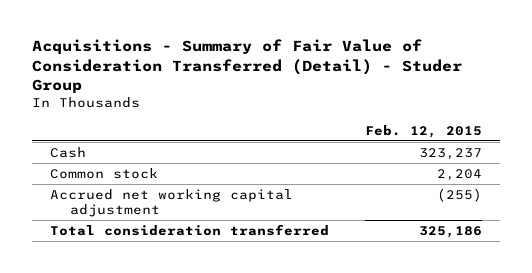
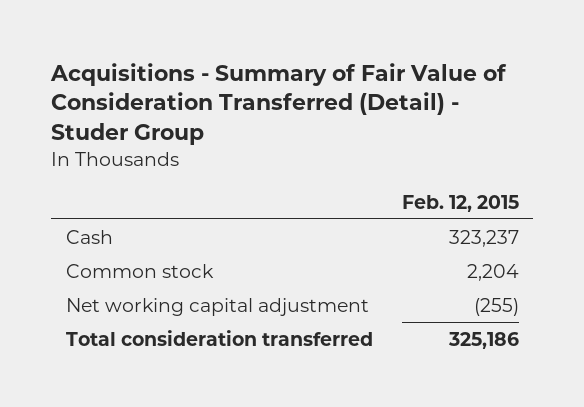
- Accrued net working capital adjustment | (255)
+ Net working capital adjustment | (255)

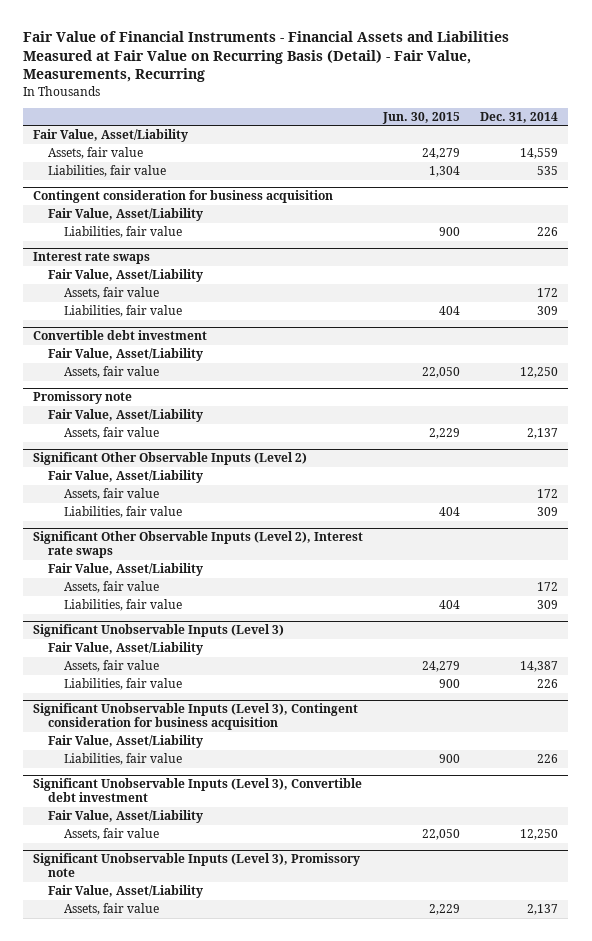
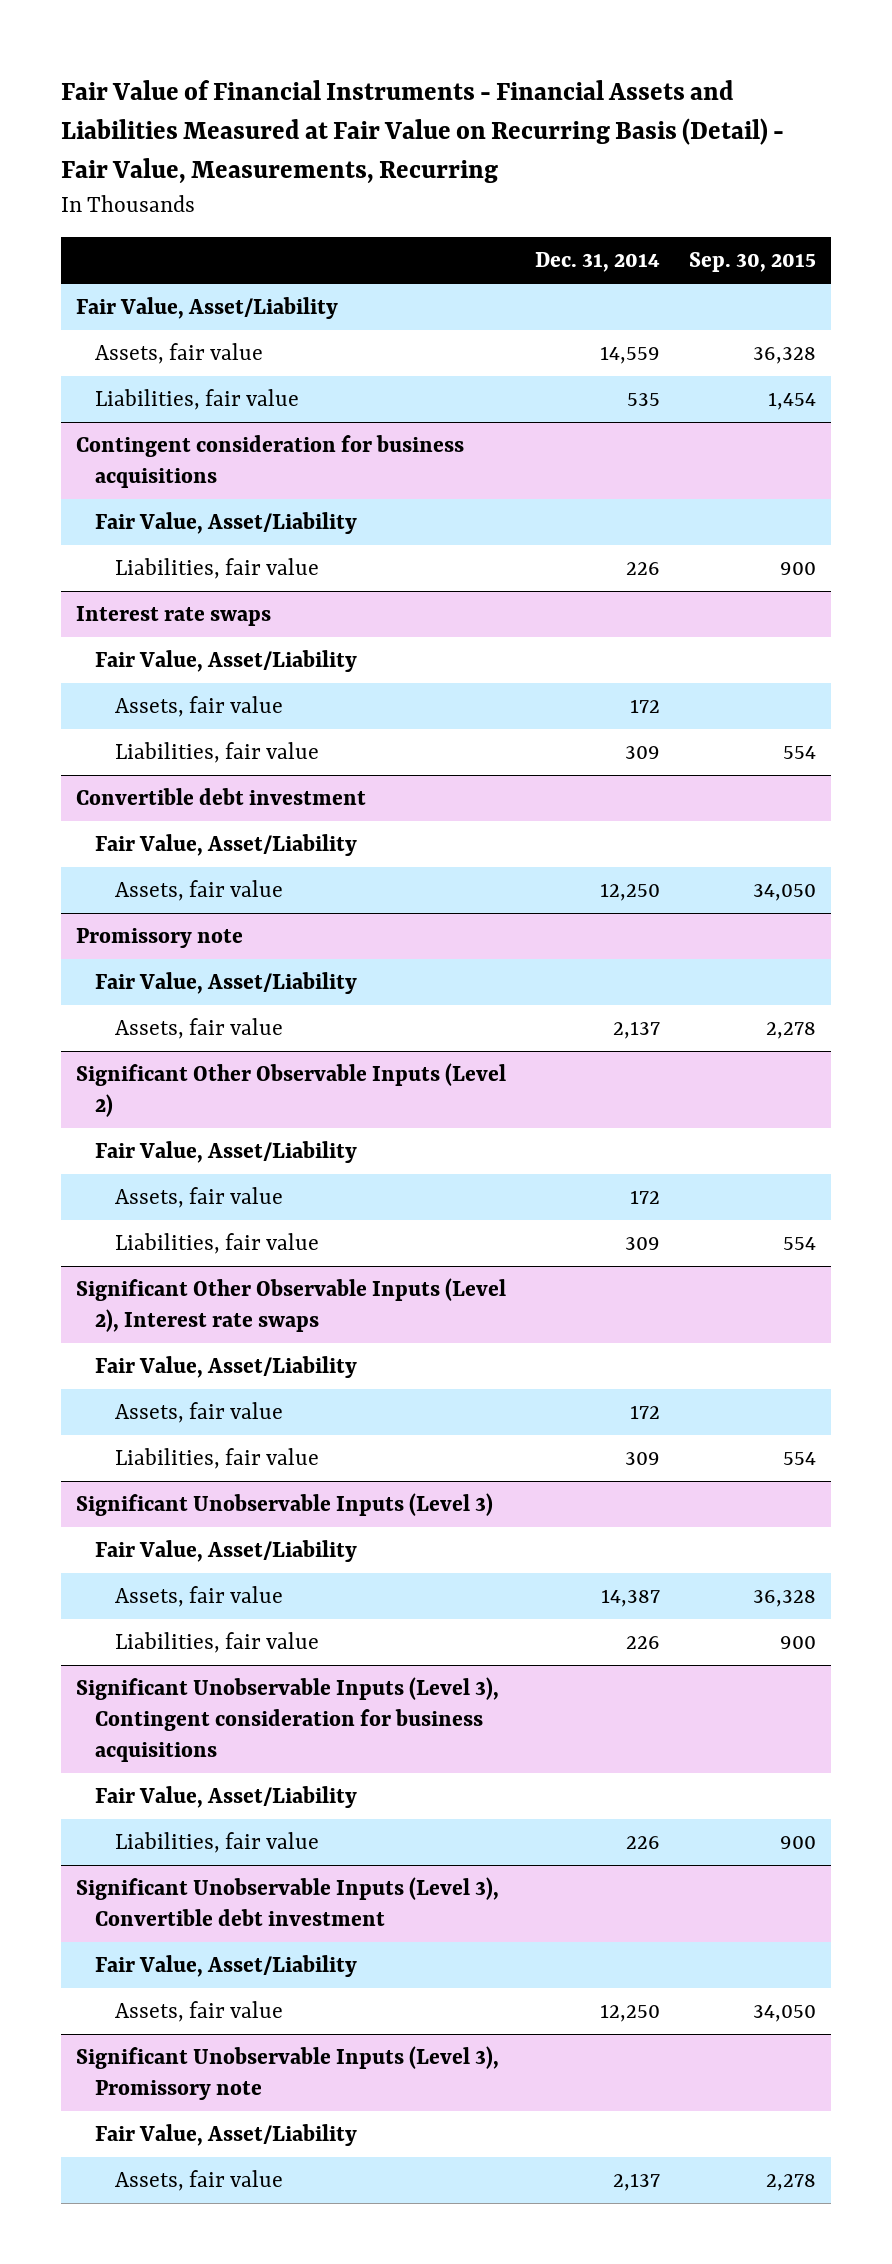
- | Jun. 30, 2015 | Dec. 31, 2014
+ | Dec. 31, 2014 | Sep. 30, 2015
- Contingent consideration for business acquisition
+ Contingent consideration for business acquisitions
- Significant Unobservable Inputs (Level 3), Contingent consideration for business acquisition
+ Significant Unobservable Inputs (Level 3), Contingent consideration for business acquisitions

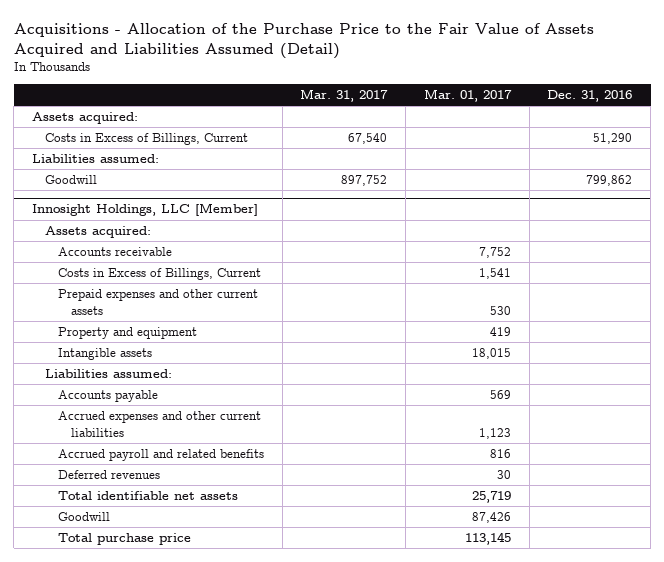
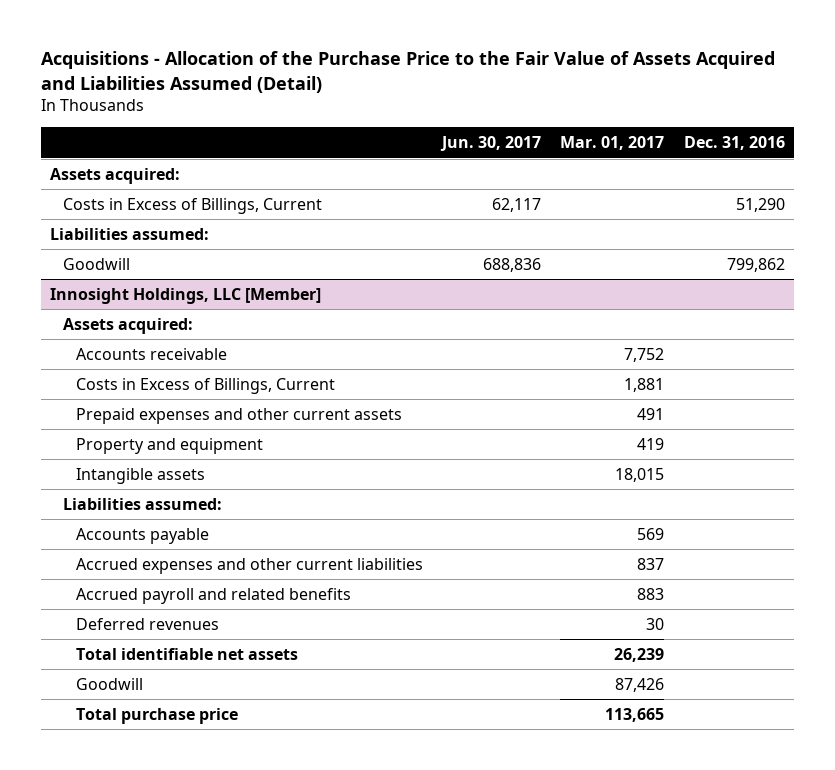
- | Mar. 31, 2017 | Mar. 01, 2017 | Dec. 31, 2016
+ | Jun. 30, 2017 | Mar. 01, 2017 | Dec. 31, 2016
@ Innosight Holdings, LLC [Member]
- Costs in Excess of Billings, Current | | 1,541 |
- Prepaid expenses and other current assets | | 530 |
+ Costs in Excess of Billings, Current | | 1,881 |
+ Prepaid expenses and other current assets | | 491 |
- Accrued expenses and other current liabilities | | 1,123 |
- Accrued payroll and related benefits | | 816 |
+ Accrued expenses and other current liabilities | | 837 |
+ Accrued payroll and related benefits | | 883 |
- Total identifiable net assets | | 25,719 |
+ Total identifiable net assets | | 26,239 |
- Total purchase price | | 113,145 |
+ Total purchase price | | 113,665 |

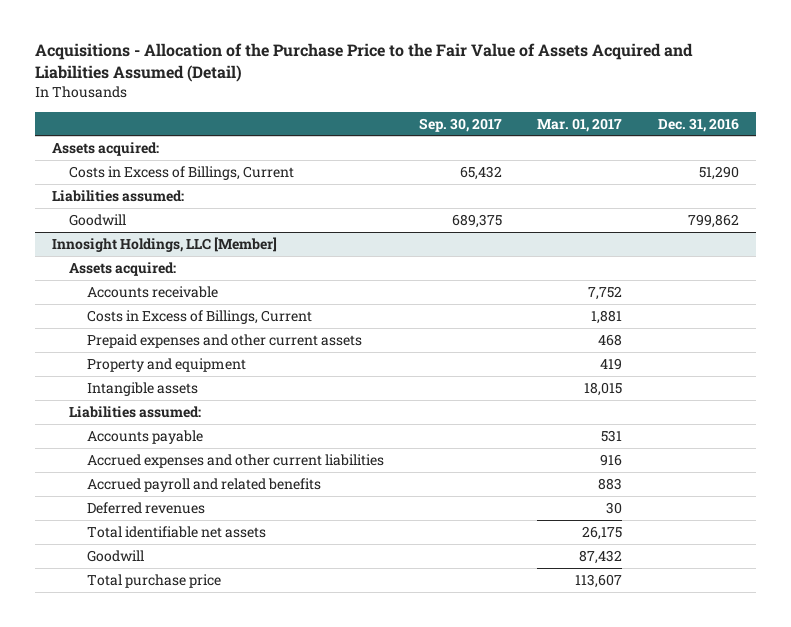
- | Jun. 30, 2017 | Mar. 01, 2017 | Dec. 31, 2016
+ | Sep. 30, 2017 | Mar. 01, 2017 | Dec. 31, 2016
@ Innosight Holdings, LLC [Member]
- Prepaid expenses and other current assets | | 491 |
+ Prepaid expenses and other current assets | | 468 |
- Accounts payable | | 569 |
- Accrued expenses and other current liabilities | | 837 |
+ Accounts payable | | 531 |
+ Accrued expenses and other current liabilities | | 916 |
- Total identifiable net assets | | 26,239 |
- Goodwill | | 87,426 |
- Total purchase price | | 113,665 |
+ Total identifiable net assets | | 26,175 |
+ Goodwill | | 87,432 |
+ Total purchase price | | 113,607 |

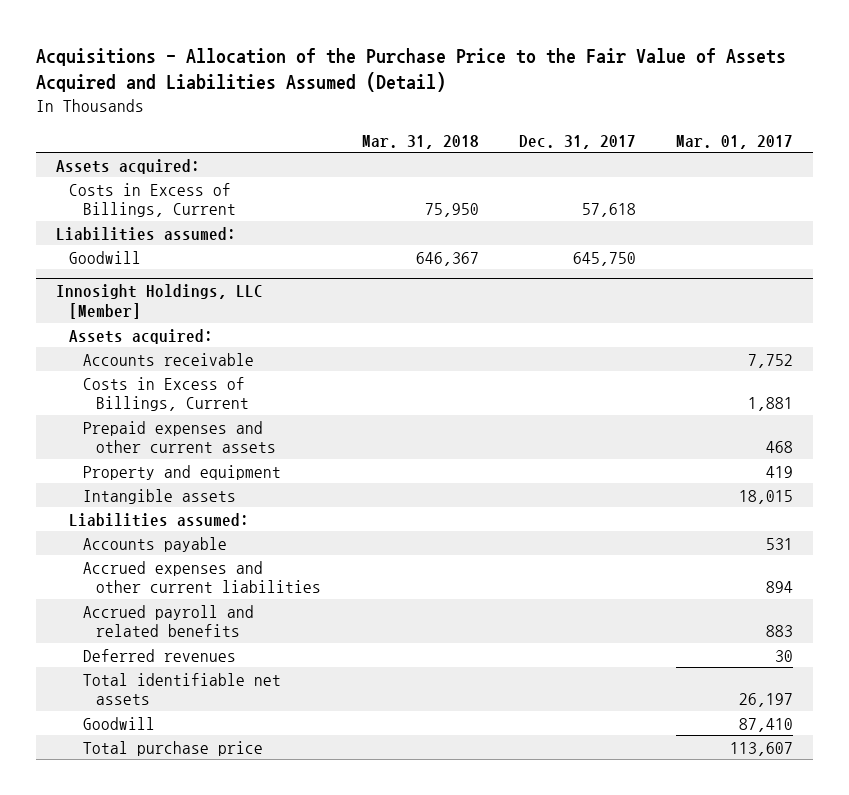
- | Sep. 30, 2017 | Mar. 01, 2017 | Dec. 31, 2016
+ | Mar. 31, 2018 | Dec. 31, 2017 | Mar. 01, 2017
@ Innosight Holdings, LLC [Member]
- Accrued expenses and other current liabilities | | 916 |
+ Accrued expenses and other current liabilities | | | 894
- Total identifiable net assets | | 26,175 |
- Goodwill | | 87,432 |
+ Total identifiable net assets | | | 26,197
+ Goodwill | | | 87,410

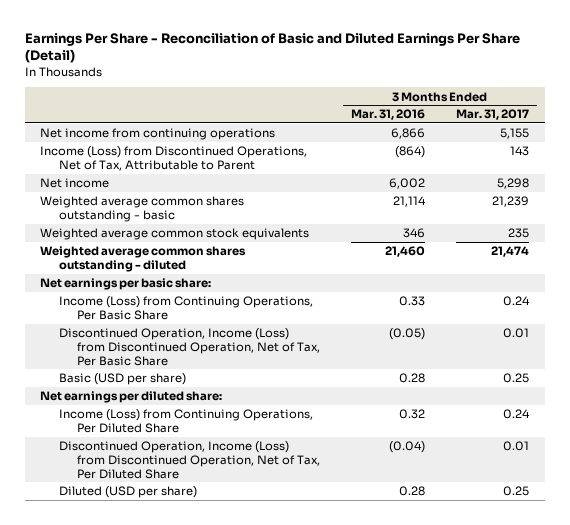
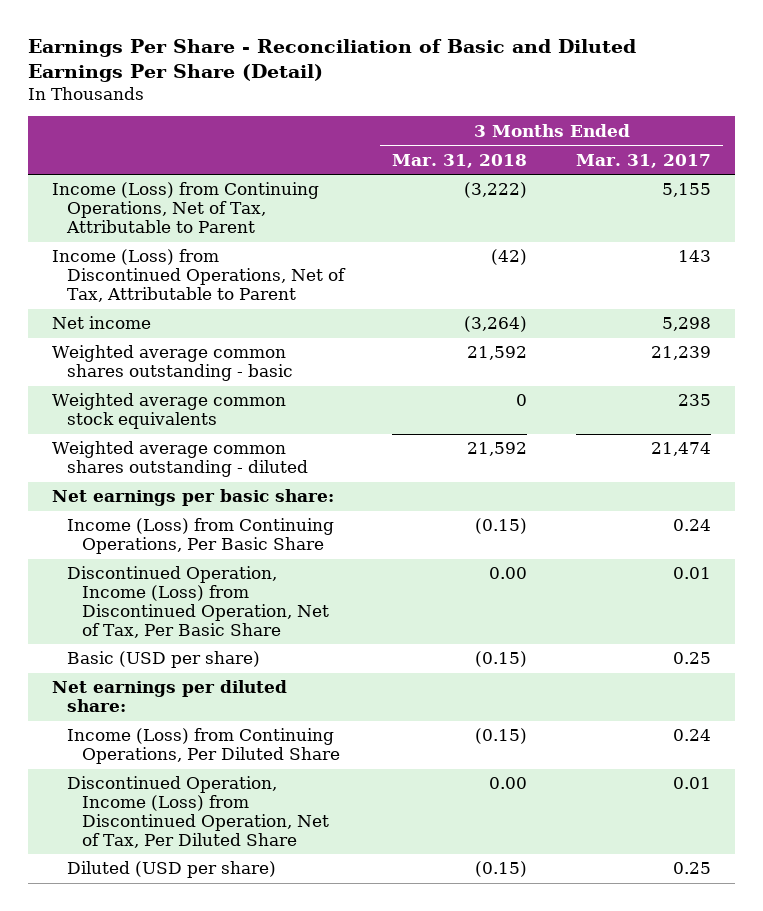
- | 3 Months Ended Mar. 31, 2016 | 3 Months Ended Mar. 31, 2017
+ | 3 Months Ended Mar. 31, 2018 | 3 Months Ended Mar. 31, 2017
- Net income from continuing operations | 6,866 | 5,155
+ Income (Loss) from Continuing Operations, Net of Tax, Attributable to Parent | (3,222) | 5,155

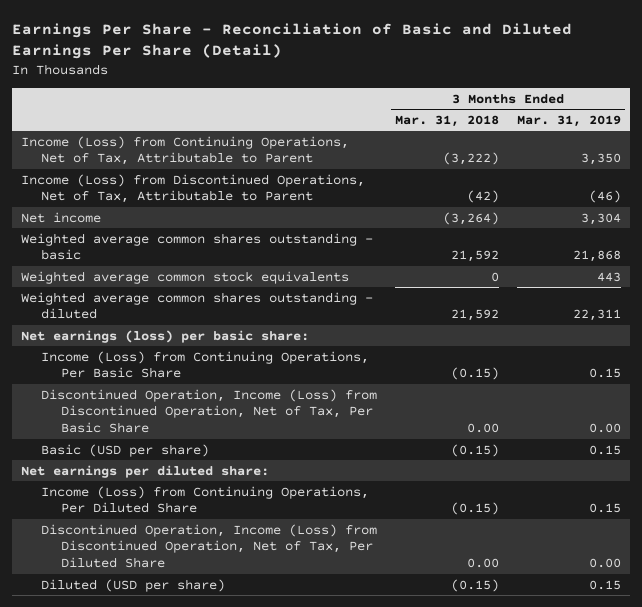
- | 3 Months Ended Mar. 31, 2018 | 3 Months Ended Mar. 31, 2017
+ | 3 Months Ended Mar. 31, 2018 | 3 Months Ended Mar. 31, 2019
- Net earnings per basic share:
+ Net earnings (loss) per basic share:

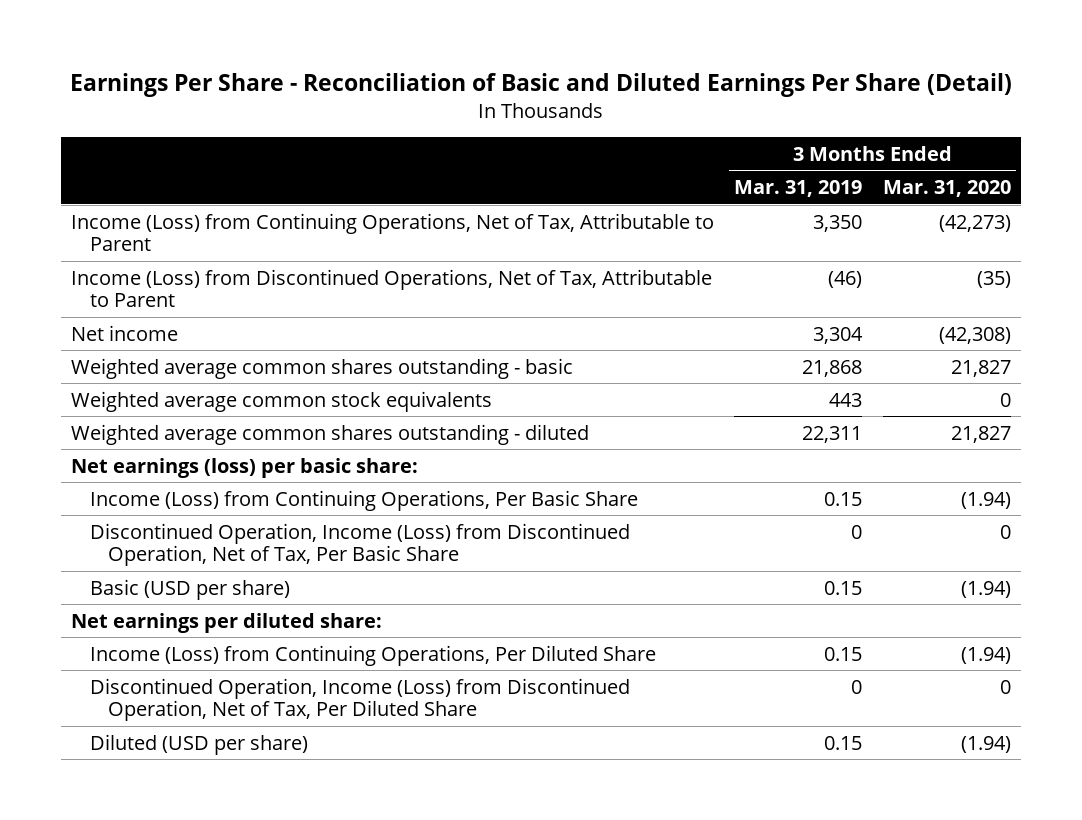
- | 3 Months Ended Mar. 31, 2018 | 3 Months Ended Mar. 31, 2019
+ | 3 Months Ended Mar. 31, 2019 | 3 Months Ended Mar. 31, 2020
- Discontinued Operation, Income (Loss) from Discontinued Operation, Net of Tax, Per Basic Share | 0.00 | 0.00
+ Discontinued Operation, Income (Loss) from Discontinued Operation, Net of Tax, Per Basic Share | 0 | 0
- Discontinued Operation, Income (Loss) from Discontinued Operation, Net of Tax, Per Diluted Share | 0.00 | 0.00
+ Discontinued Operation, Income (Loss) from Discontinued Operation, Net of Tax, Per Diluted Share | 0 | 0

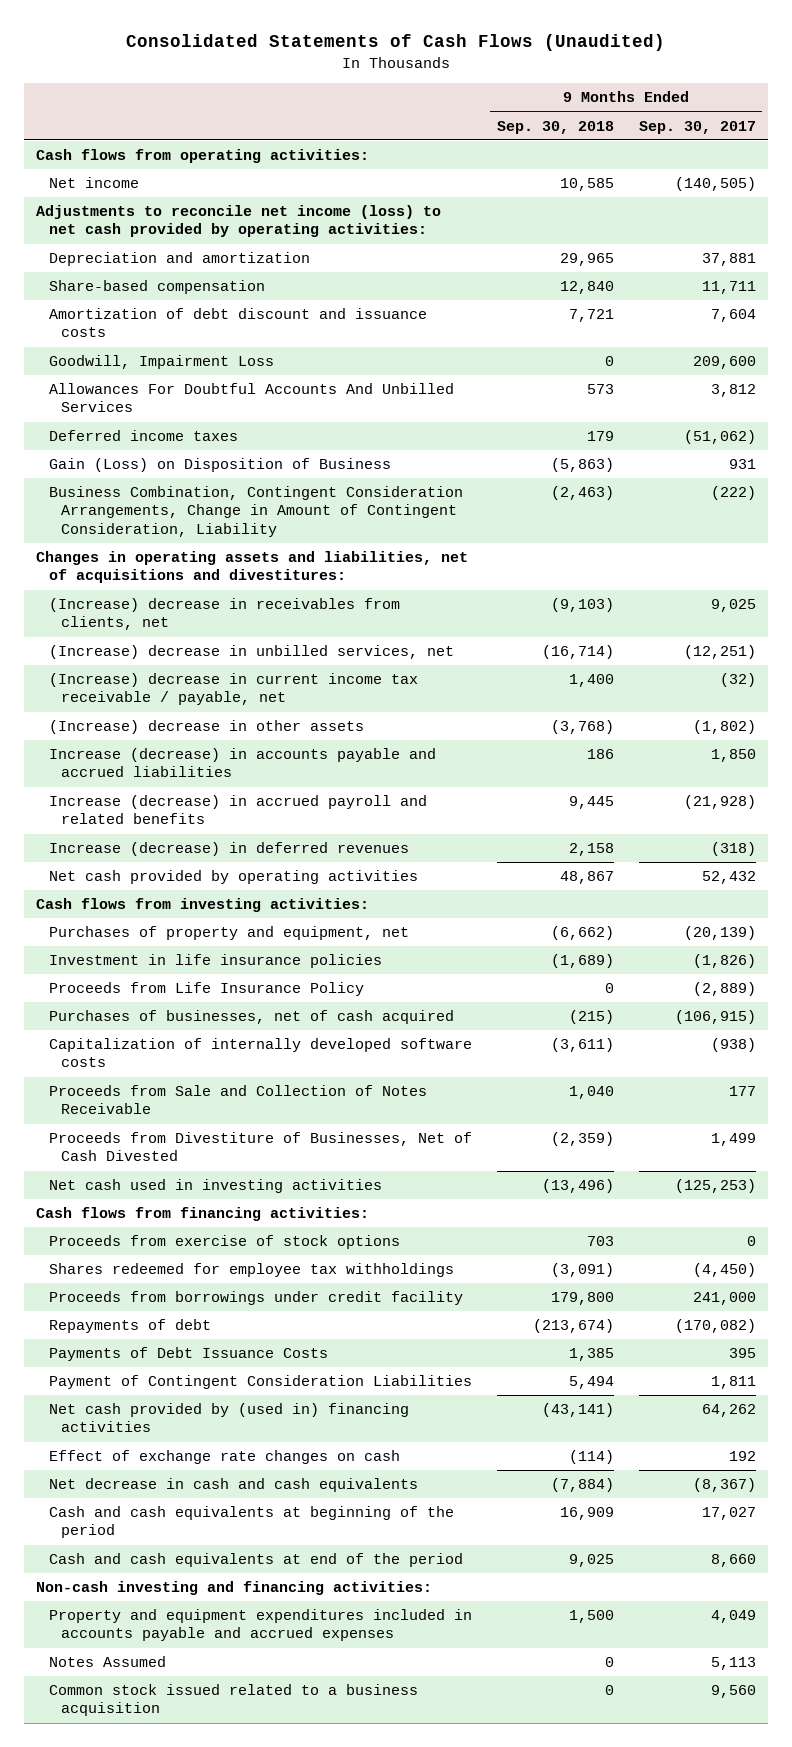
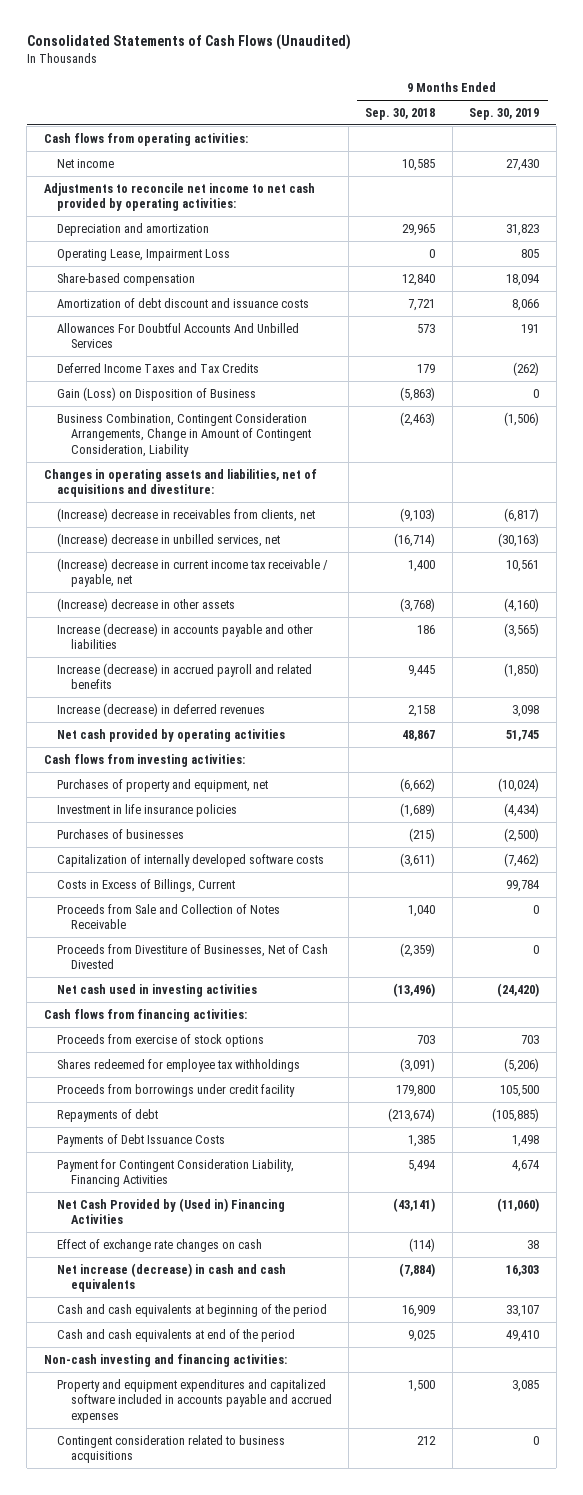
- | 9 Months Ended Sep. 30, 2018 | 9 Months Ended Sep. 30, 2017
+ | 9 Months Ended Sep. 30, 2018 | 9 Months Ended Sep. 30, 2019
- Adjustments to reconcile net income (loss) to net cash provided by operating activities:
+ Adjustments to reconcile net income to net cash provided by operating activities:
+ Operating Lease, Impairment Loss | 0 | 805
- Goodwill, Impairment Loss | 0 | 209,600
- Deferred income taxes | 179 | (51,062)
+ Deferred Income Taxes and Tax Credits | 179 | (262)
- Changes in operating assets and liabilities, net of acquisitions and divestitures:
+ Changes in operating assets and liabilities, net of acquisitions and divestiture:
- Increase (decrease) in accounts payable and accrued liabilities | 186 | 1,850
+ Increase (decrease) in accounts payable and other liabilities | 186 | (3,565)
- Proceeds from Life Insurance Policy | 0 | (2,889)
- Purchases of businesses, net of cash acquired | (215) | (106,915)
+ Purchases of businesses | (215) | (2,500)
+ Costs in Excess of Billings, Current | | 99,784
- Payment of Contingent Consideration Liabilities | 5,494 | 1,811
- Net cash provided by (used in) financing activities | (43,141) | 64,262
+ Payment for Contingent Consideration Liability, Financing Activities | 5,494 | 4,674
+ Net Cash Provided by (Used in) Financing Activities | (43,141) | (11,060)
- Net decrease in cash and cash equivalents | (7,884) | (8,367)
+ Net increase (decrease) in cash and cash equivalents | (7,884) | 16,303
- Property and equipment expenditures included in accounts payable and accrued expenses | 1,500 | 4,049
- Notes Assumed | 0 | 5,113
- Common stock issued related to a business acquisition | 0 | 9,560
+ Property and equipment expenditures and capitalized software included in accounts payable and accrued expenses | 1,500 | 3,085
+ Contingent consideration related to business acquisitions | 212 | 0

